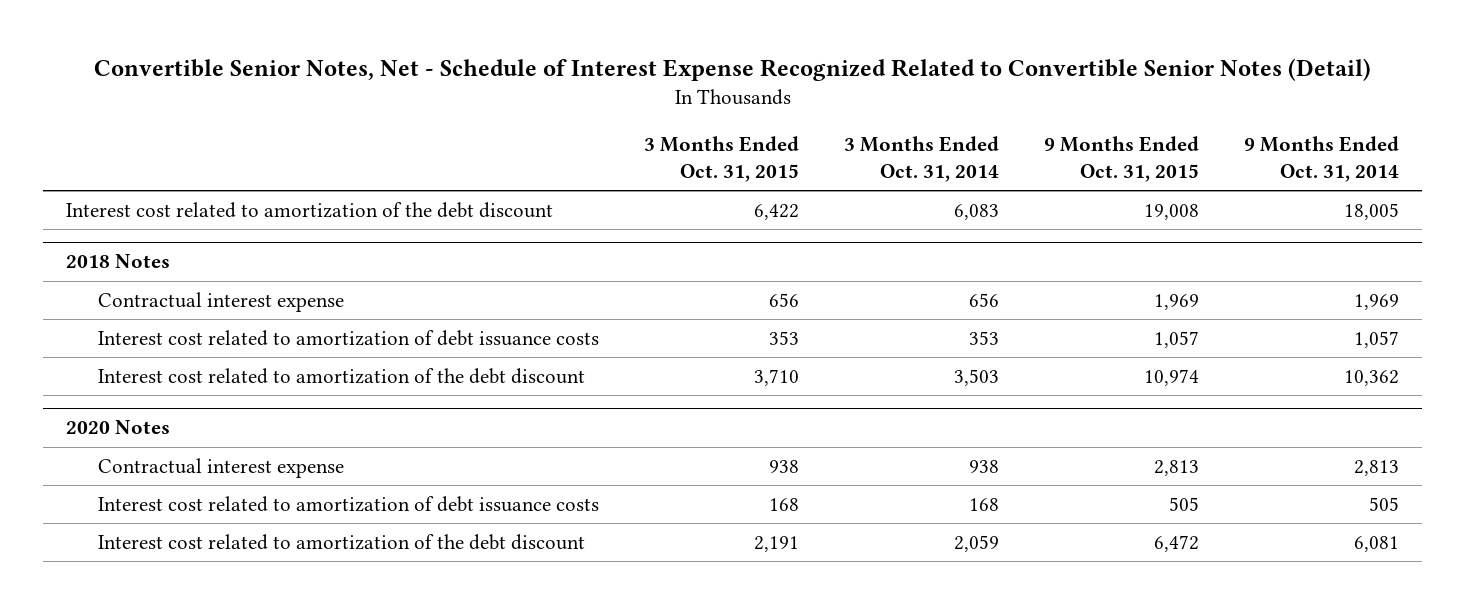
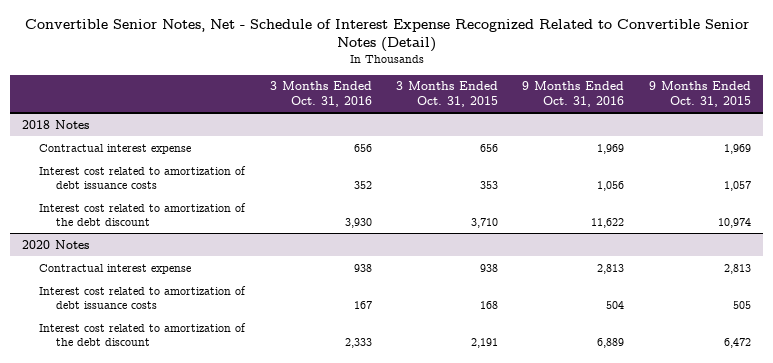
- | 3 Months Ended Oct. 31, 2015 | 3 Months Ended Oct. 31, 2014 | 9 Months Ended Oct. 31, 2015 | 9 Months Ended Oct. 31, 2014
+ | 3 Months Ended Oct. 31, 2016 | 3 Months Ended Oct. 31, 2015 | 9 Months Ended Oct. 31, 2016 | 9 Months Ended Oct. 31, 2015
- Interest cost related to amortization of the debt discount | 6,422 | 6,083 | 19,008 | 18,005

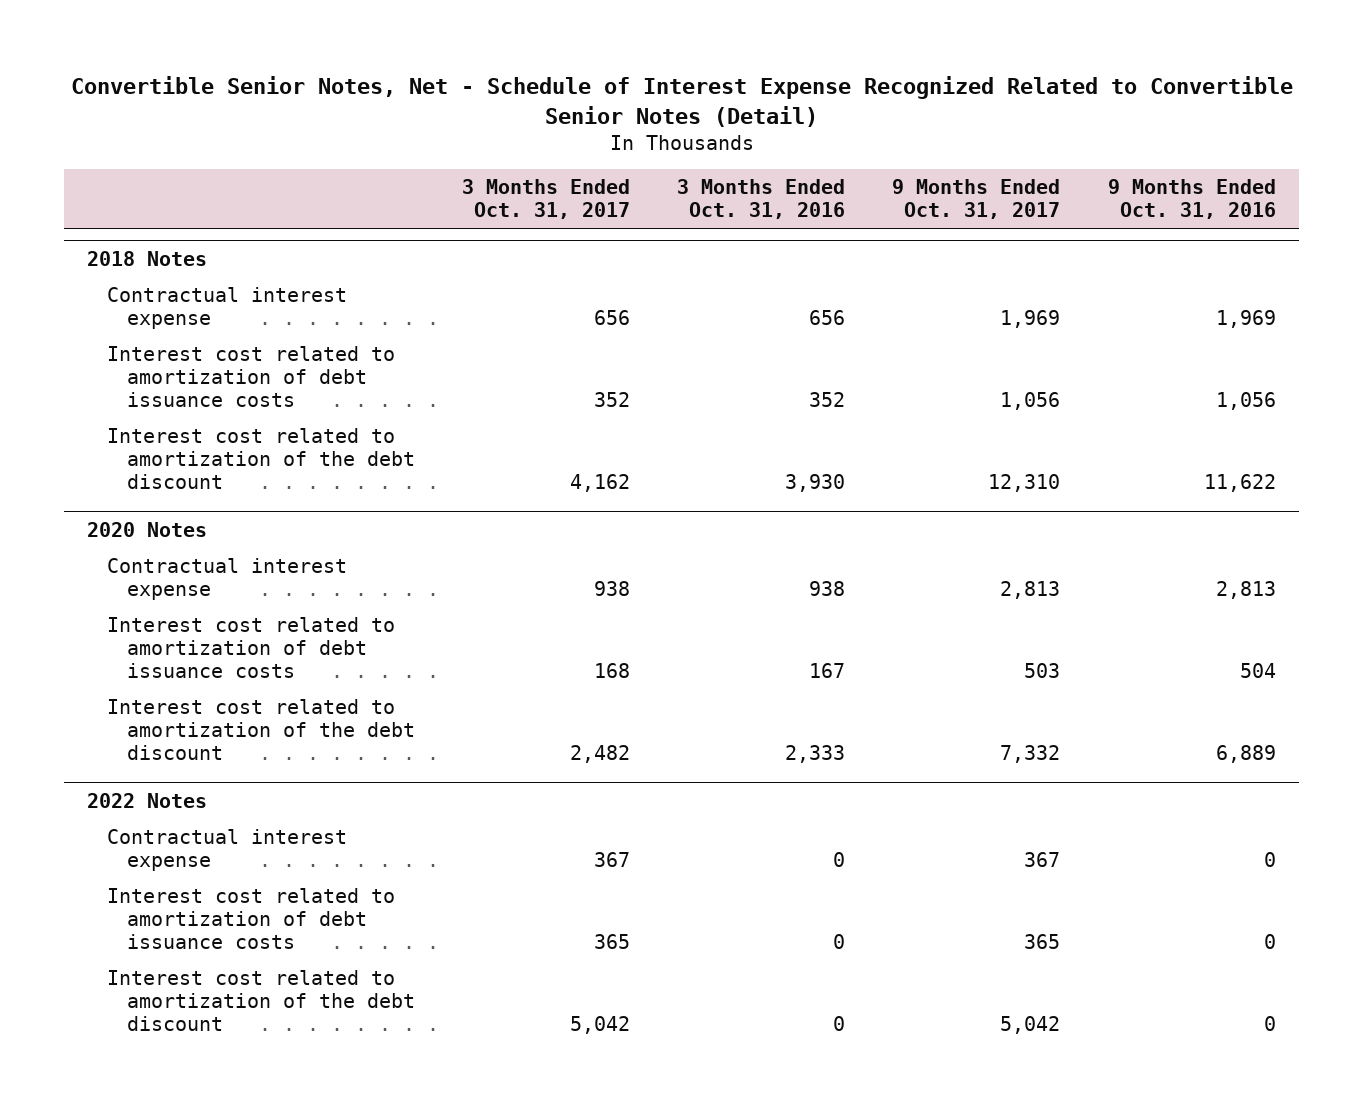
- | 3 Months Ended Oct. 31, 2016 | 3 Months Ended Oct. 31, 2015 | 9 Months Ended Oct. 31, 2016 | 9 Months Ended Oct. 31, 2015
+ | 3 Months Ended Oct. 31, 2017 | 3 Months Ended Oct. 31, 2016 | 9 Months Ended Oct. 31, 2017 | 9 Months Ended Oct. 31, 2016
+ 2022 Notes
+ Contractual interest expense | 367 | 0 | 367 | 0
+ Interest cost related to amortization of debt issuance costs | 365 | 0 | 365 | 0
+ Interest cost related to amortization of the debt discount | 5,042 | 0 | 5,042 | 0

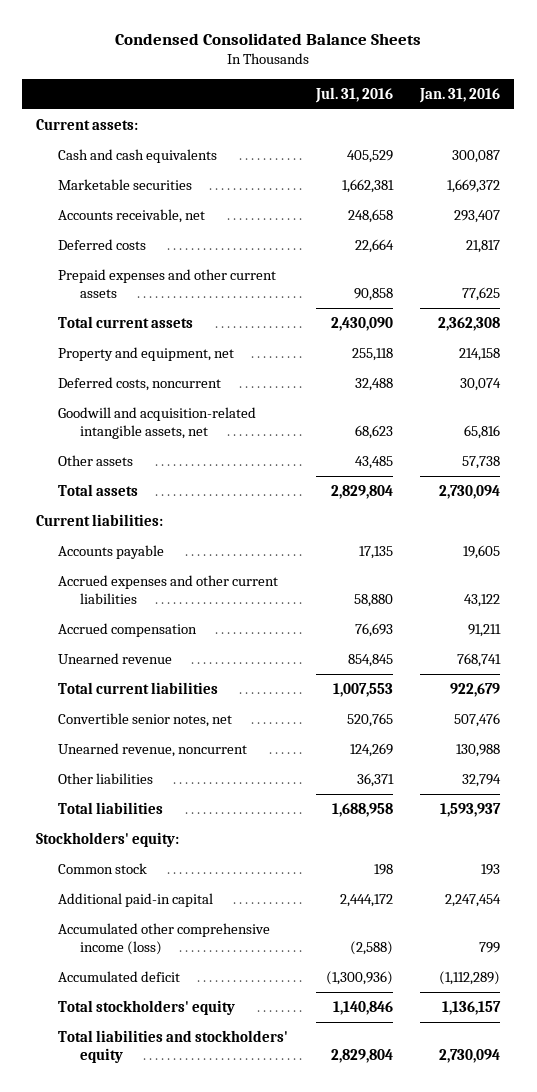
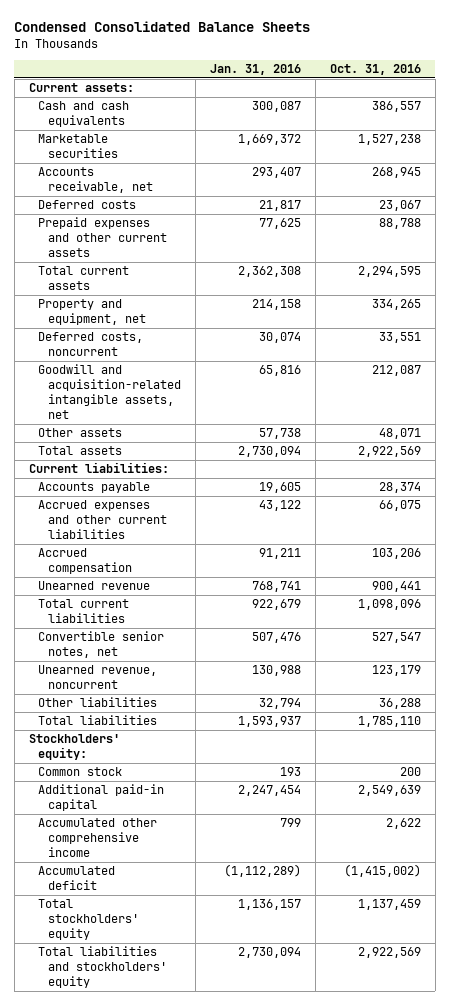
- | Jul. 31, 2016 | Jan. 31, 2016
+ | Jan. 31, 2016 | Oct. 31, 2016
- Accumulated other comprehensive income (loss) | (2,588) | 799
+ Accumulated other comprehensive income | 799 | 2,622

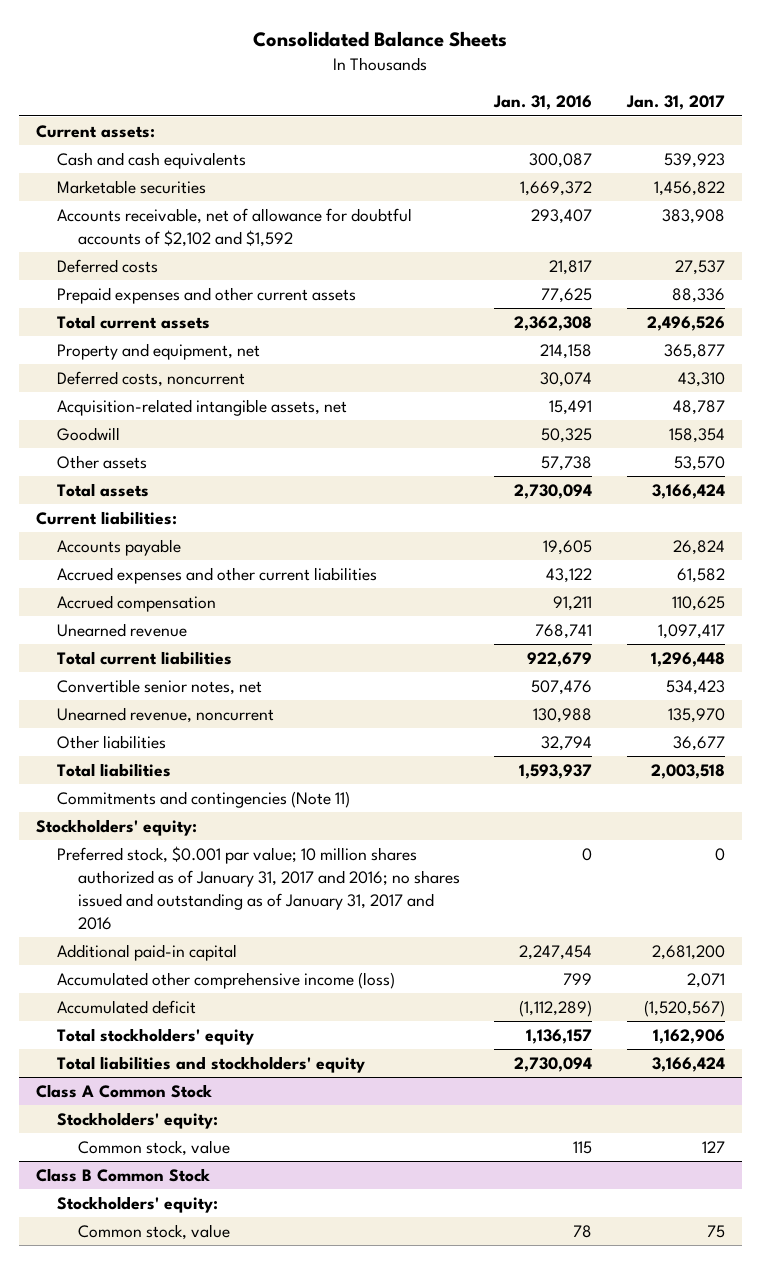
- Condensed Consolidated Balance Sheets
+ Consolidated Balance Sheets
- | Jan. 31, 2016 | Oct. 31, 2016
+ | Jan. 31, 2016 | Jan. 31, 2017
- Accounts receivable, net | 293,407 | 268,945
+ Accounts receivable, net of allowance for doubtful accounts of $2,102 and $1,592 | 293,407 | 383,908
- Goodwill and acquisition-related intangible assets, net | 65,816 | 212,087
+ Acquisition-related intangible assets, net | 15,491 | 48,787
+ Goodwill | 50,325 | 158,354
+ Commitments and contingencies (Note 11)
- Common stock | 193 | 200
+ Preferred stock, $0.001 par value; 10 million shares authorized as of January 31, 2017 and 2016; no shares issued and outstanding as of January 31, 2017 and 2016 | 0 | 0
- Accumulated other comprehensive income | 799 | 2,622
+ Accumulated other comprehensive income (loss) | 799 | 2,071
+ Class A Common Stock
+ Stockholders' equity:
+ Common stock, value | 115 | 127
+ Class B Common Stock
+ Stockholders' equity:
+ Common stock, value | 78 | 75

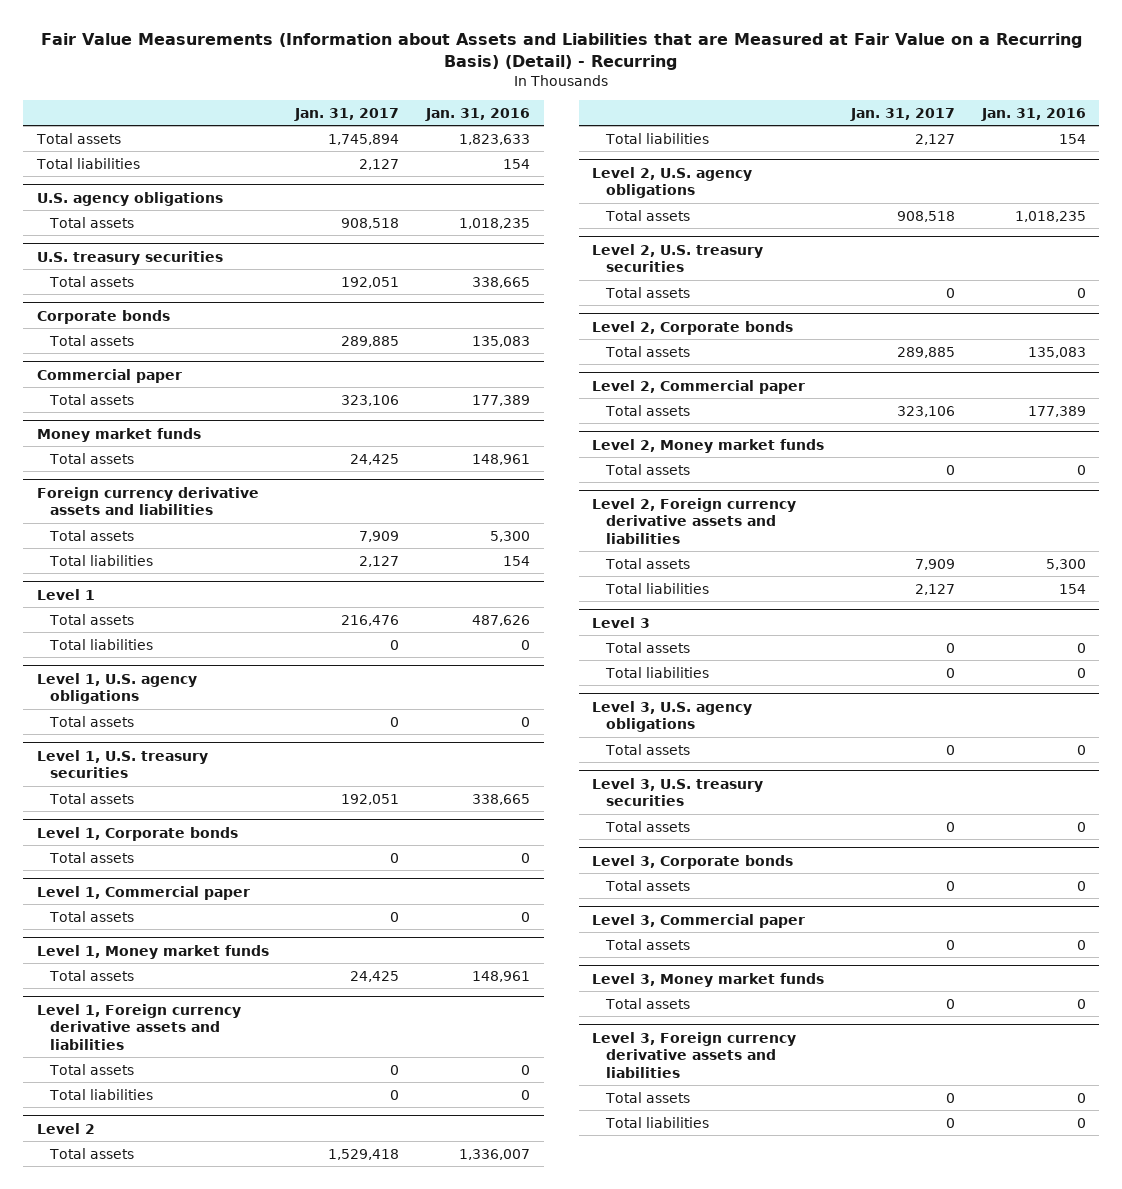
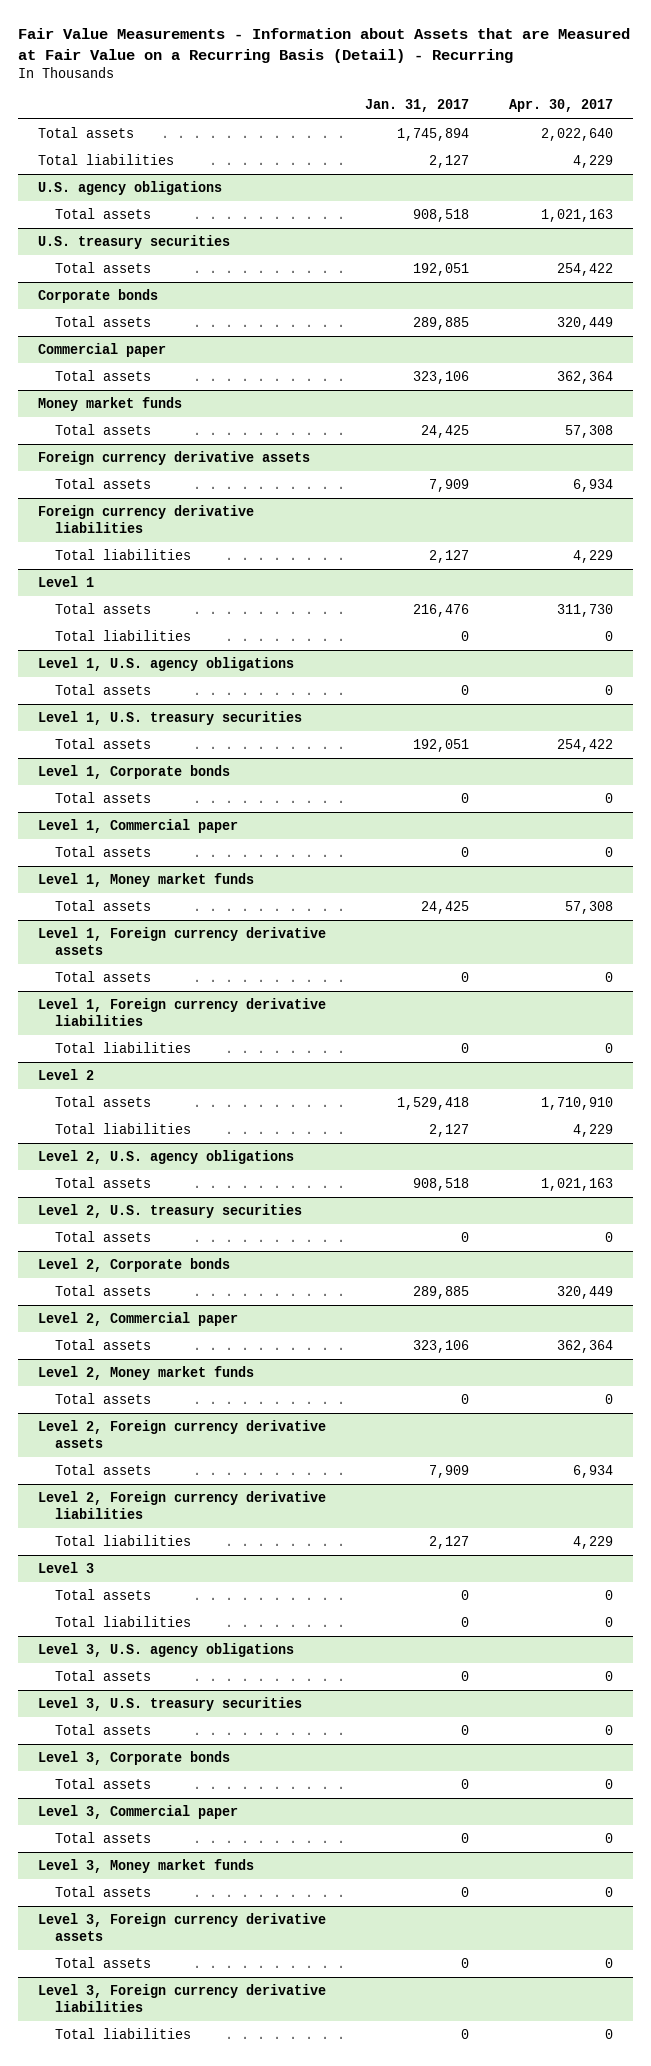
- Fair Value Measurements (Information about Assets and Liabilities that are Measured at Fair Value on a Recurring Basis) (Detail) - Recurring
+ Fair Value Measurements - Information about Assets that are Measured at Fair Value on a Recurring Basis (Detail) - Recurring
- | Jan. 31, 2017 | Jan. 31, 2016
+ | Jan. 31, 2017 | Apr. 30, 2017
- Foreign currency derivative assets and liabilities
+ Foreign currency derivative assets
+ Foreign currency derivative liabilities
- Level 1, Foreign currency derivative assets and liabilities
+ Level 1, Foreign currency derivative assets
+ Level 1, Foreign currency derivative liabilities
- Level 2, Foreign currency derivative assets and liabilities
+ Level 2, Foreign currency derivative assets
+ Level 2, Foreign currency derivative liabilities
- Level 3, Foreign currency derivative assets and liabilities
+ Level 3, Foreign currency derivative assets
+ Level 3, Foreign currency derivative liabilities

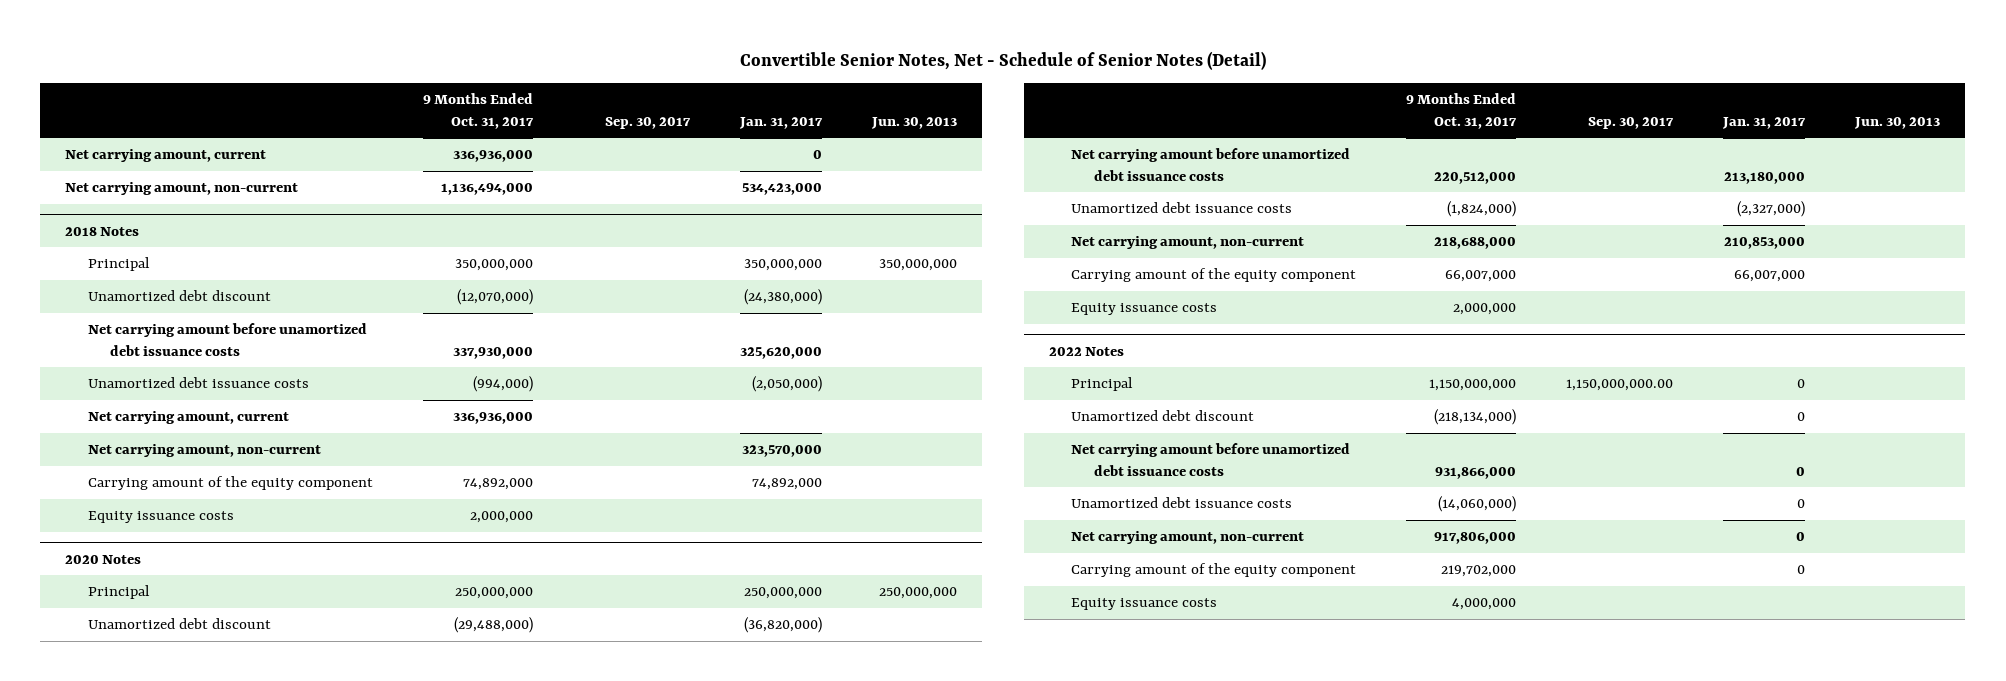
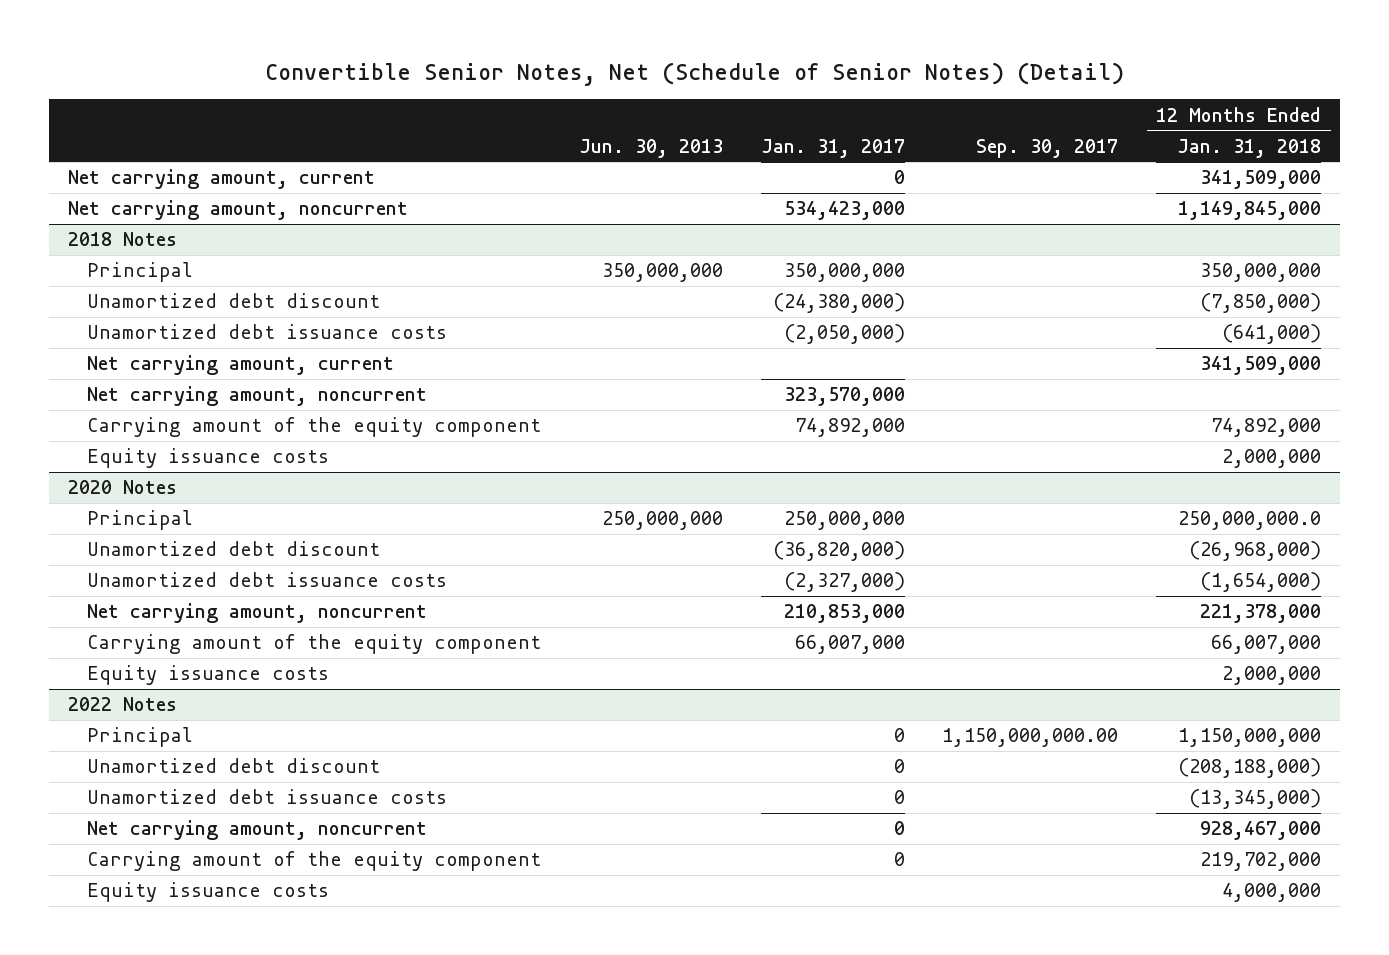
- Convertible Senior Notes, Net - Schedule of Senior Notes (Detail)
+ Convertible Senior Notes, Net (Schedule of Senior Notes) (Detail)
- | 9 Months Ended Oct. 31, 2017 | Sep. 30, 2017 | Jan. 31, 2017 | Jun. 30, 2013
+ | Jun. 30, 2013 | Jan. 31, 2017 | Sep. 30, 2017 | 12 Months Ended Jan. 31, 2018
- Net carrying amount, non-current | 1,136,494,000 | | 534,423,000 |
+ Net carrying amount, noncurrent | | 534,423,000 | | 1,149,845,000
@ 2018 Notes
- Net carrying amount before unamortized debt issuance costs | 337,930,000 | | 325,620,000 |
- Net carrying amount, non-current | | | 323,570,000 |
+ Net carrying amount, noncurrent | | 323,570,000 | |
@ 2020 Notes
- Net carrying amount before unamortized debt issuance costs | 220,512,000 | | 213,180,000 |
- Net carrying amount, non-current | 218,688,000 | | 210,853,000 |
+ Net carrying amount, noncurrent | | 210,853,000 | | 221,378,000
@ 2022 Notes
- Net carrying amount before unamortized debt issuance costs | 931,866,000 | | 0 |
- Net carrying amount, non-current | 917,806,000 | | 0 |
+ Net carrying amount, noncurrent | | 0 | | 928,467,000

